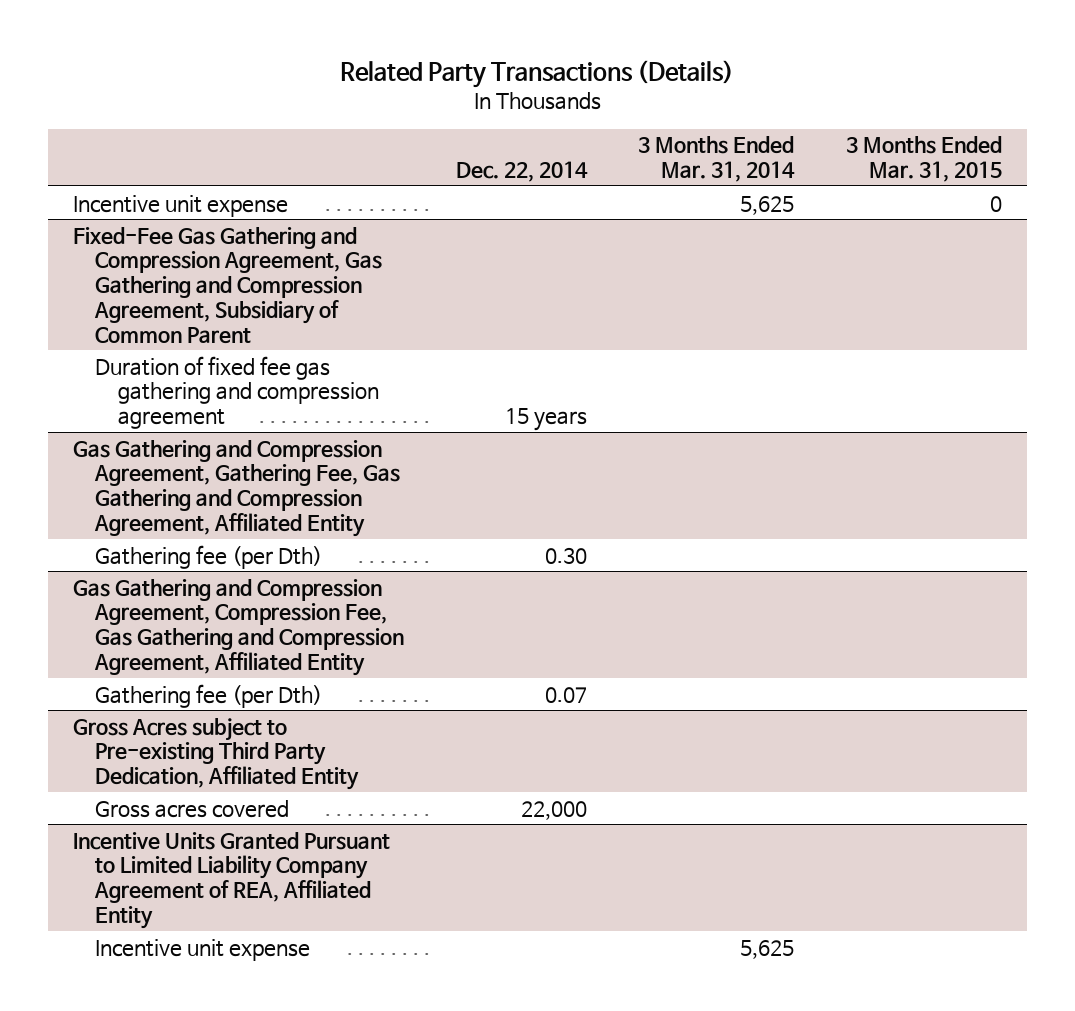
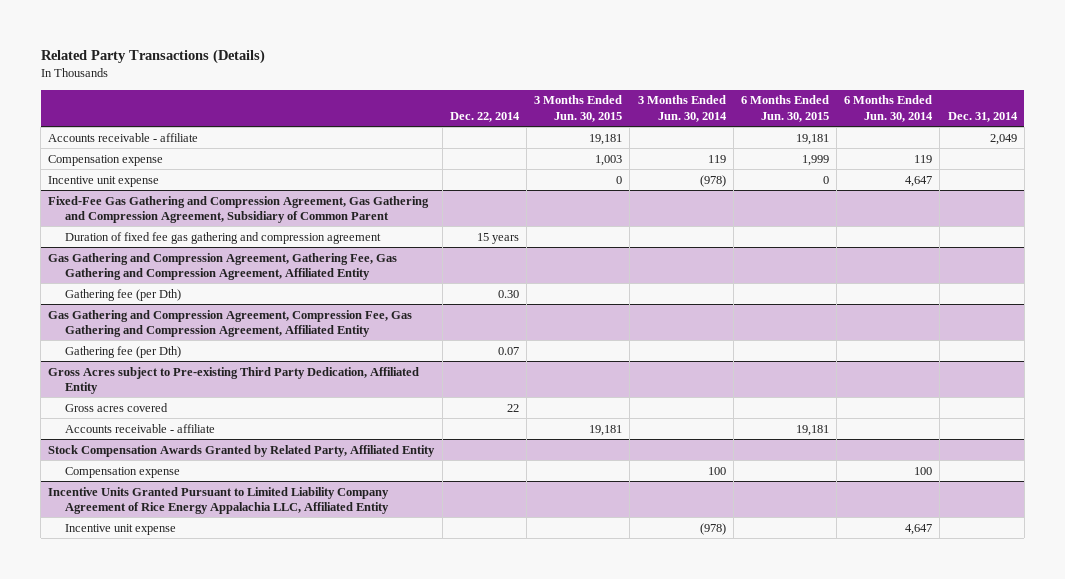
- | Dec. 22, 2014 | 3 Months Ended Mar. 31, 2014 | 3 Months Ended Mar. 31, 2015
+ | Dec. 22, 2014 | 3 Months Ended Jun. 30, 2015 | 3 Months Ended Jun. 30, 2014 | 6 Months Ended Jun. 30, 2015 | 6 Months Ended Jun. 30, 2014 | Dec. 31, 2014
+ Accounts receivable - affiliate | | 19,181 | | 19,181 | | 2,049
+ Compensation expense | | 1,003 | 119 | 1,999 | 119 |
@ Gross Acres subject to Pre-existing Third Party Dedication, Affiliated Entity
- Gross acres covered | 22,000 | |
- Incentive Units Granted Pursuant to Limited Liability Company Agreement of REA, Affiliated Entity
@ Gross Acres subject to Pre-existing Third Party Dedication, Affiliated Entity
+ Gross acres covered | 22 | | | | |
+ Accounts receivable - affiliate | | 19,181 | | 19,181 | |
+ Stock Compensation Awards Granted by Related Party, Affiliated Entity
+ Compensation expense | | | 100 | | 100 |
+ Incentive Units Granted Pursuant to Limited Liability Company Agreement of Rice Energy Appalachia LLC, Affiliated Entity

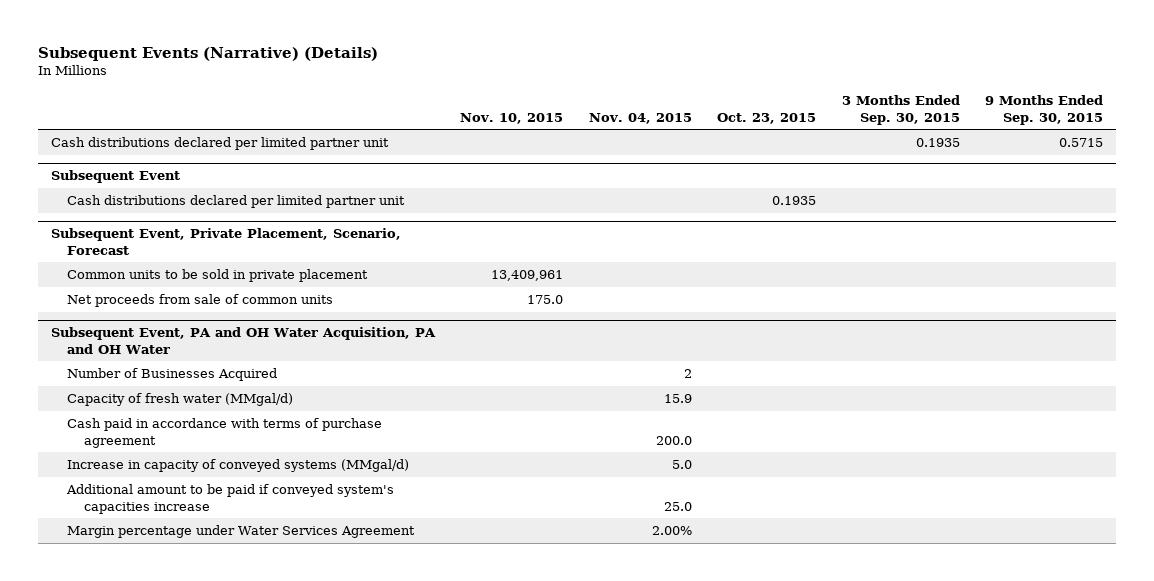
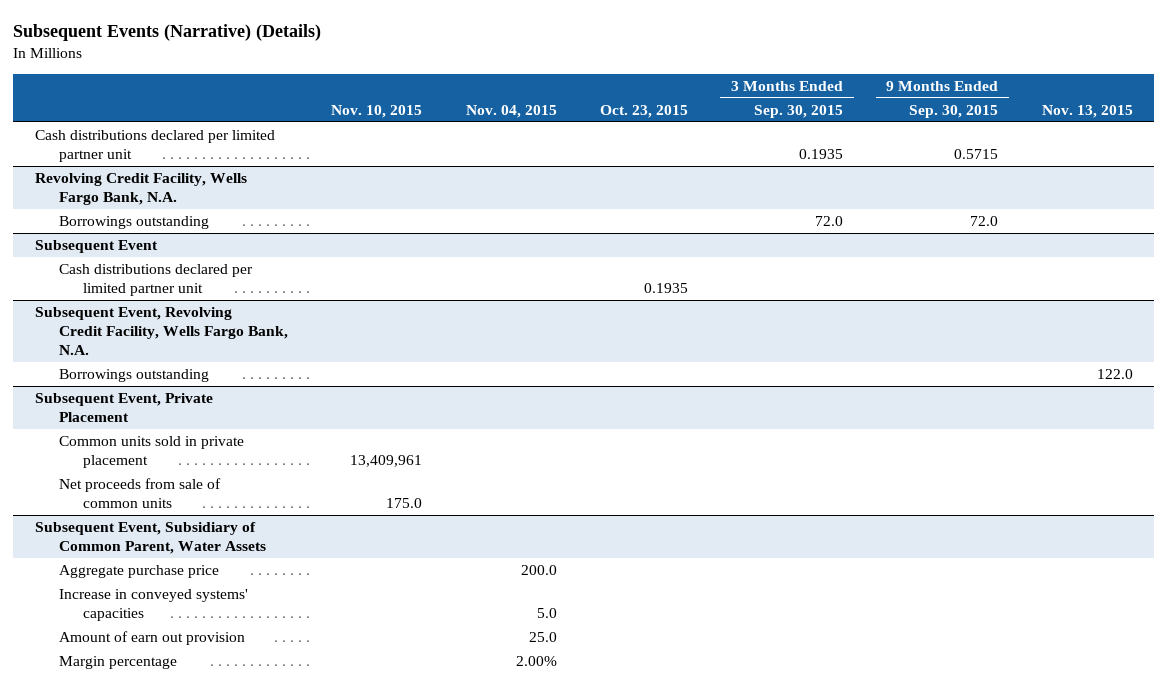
- | Nov. 10, 2015 | Nov. 04, 2015 | Oct. 23, 2015 | 3 Months Ended Sep. 30, 2015 | 9 Months Ended Sep. 30, 2015
+ | Nov. 10, 2015 | Nov. 04, 2015 | Oct. 23, 2015 | 3 Months Ended Sep. 30, 2015 | 9 Months Ended Sep. 30, 2015 | Nov. 13, 2015
+ Revolving Credit Facility, Wells Fargo Bank, N.A.
+ Borrowings outstanding | | | | 72.0 | 72.0 |
- Subsequent Event, Private Placement, Scenario, Forecast
- Common units to be sold in private placement | 13,409,961 | | | |
+ Subsequent Event, Revolving Credit Facility, Wells Fargo Bank, N.A.
+ Borrowings outstanding | | | | | | 122.0
+ Subsequent Event, Private Placement
+ Common units sold in private placement | 13,409,961 | | | | |
- Subsequent Event, PA and OH Water Acquisition, PA and OH Water
- Number of Businesses Acquired | | 2 | | |
- Capacity of fresh water (MMgal/d) | | 15.9 | | |
- Cash paid in accordance with terms of purchase agreement | | 200.0 | | |
- Increase in capacity of conveyed systems (MMgal/d) | | 5.0 | | |
- Additional amount to be paid if conveyed system's capacities increase | | 25.0 | | |
- Margin percentage under Water Services Agreement | | 2.00% | | |
+ Subsequent Event, Subsidiary of Common Parent, Water Assets
+ Aggregate purchase price | | 200.0 | | | |
+ Increase in conveyed systems' capacities | | 5.0 | | | |
+ Amount of earn out provision | | 25.0 | | | |
+ Margin percentage | | 2.00% | | | |

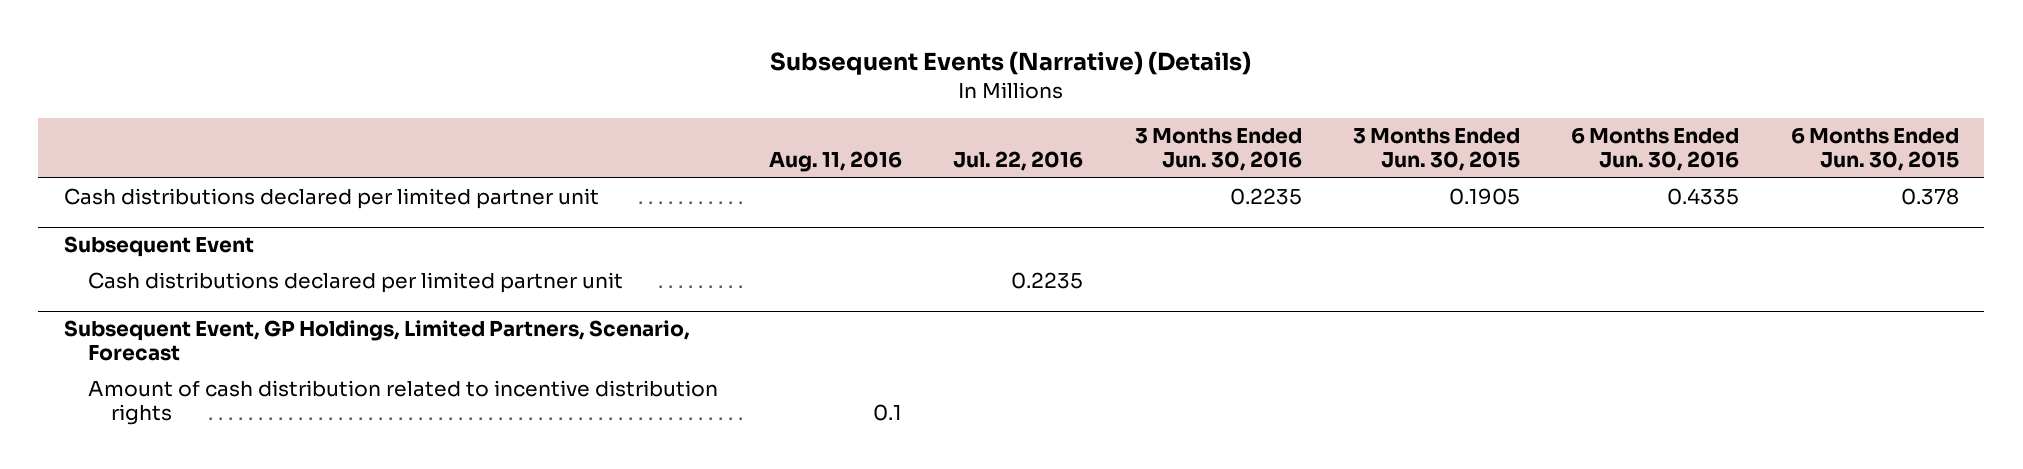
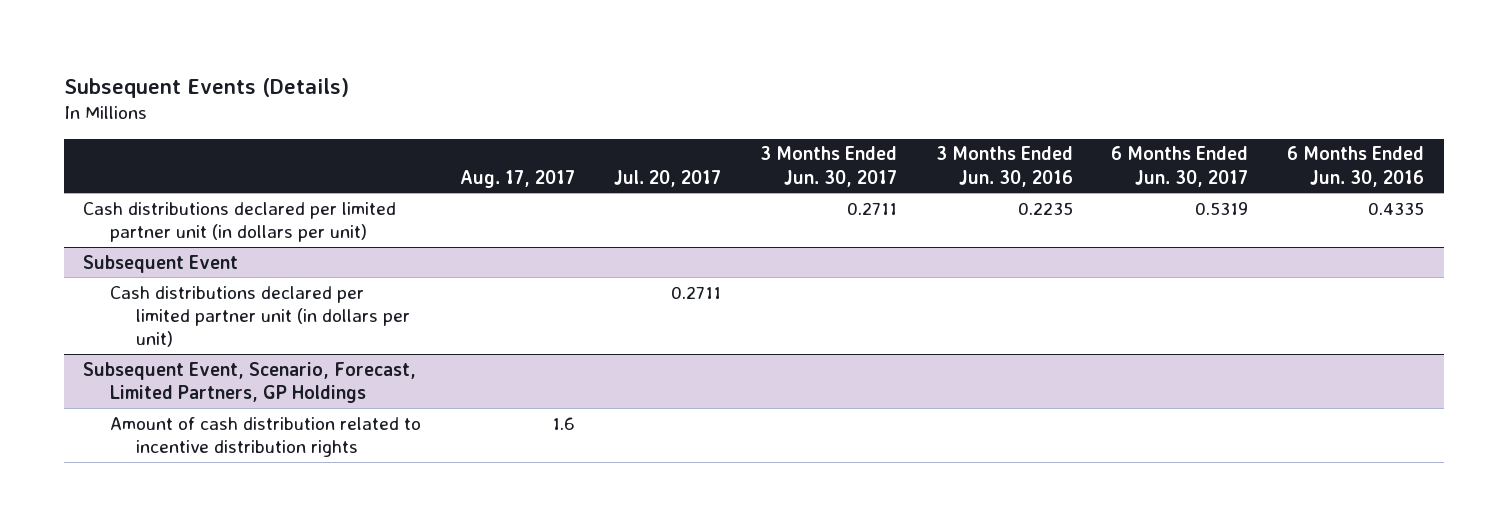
- Subsequent Events (Narrative) (Details)
+ Subsequent Events (Details)
- | Aug. 11, 2016 | Jul. 22, 2016 | 3 Months Ended Jun. 30, 2016 | 3 Months Ended Jun. 30, 2015 | 6 Months Ended Jun. 30, 2016 | 6 Months Ended Jun. 30, 2015
+ | Aug. 17, 2017 | Jul. 20, 2017 | 3 Months Ended Jun. 30, 2017 | 3 Months Ended Jun. 30, 2016 | 6 Months Ended Jun. 30, 2017 | 6 Months Ended Jun. 30, 2016
- Cash distributions declared per limited partner unit | | | 0.2235 | 0.1905 | 0.4335 | 0.378
+ Cash distributions declared per limited partner unit (in dollars per unit) | | | 0.2711 | 0.2235 | 0.5319 | 0.4335
@ Subsequent Event
- Cash distributions declared per limited partner unit | | 0.2235 | | | |
- Subsequent Event, GP Holdings, Limited Partners, Scenario, Forecast
@ Subsequent Event
+ Cash distributions declared per limited partner unit (in dollars per unit) | | 0.2711 | | | |
+ Subsequent Event, Scenario, Forecast, Limited Partners, GP Holdings

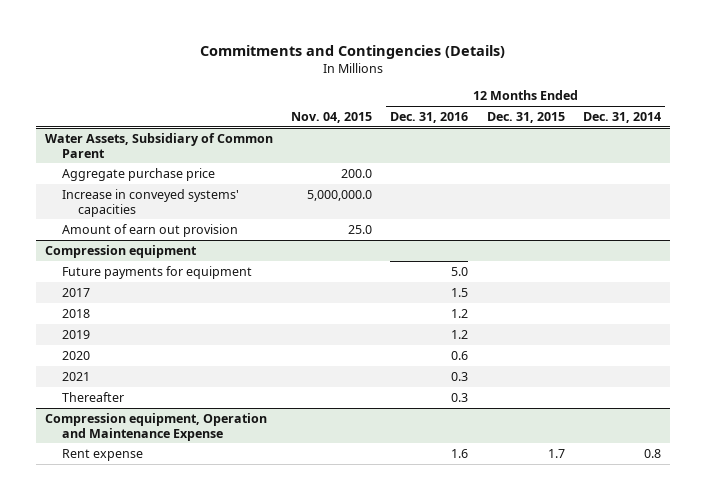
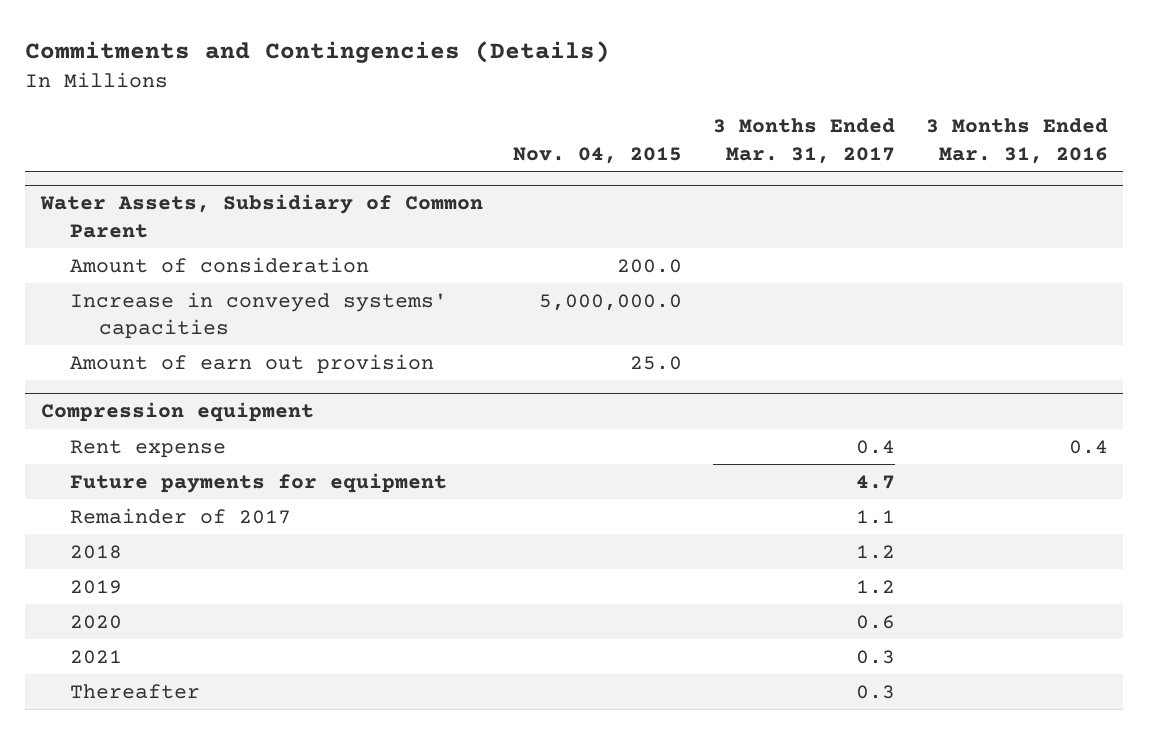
- | Nov. 04, 2015 | 12 Months Ended Dec. 31, 2016 | 12 Months Ended Dec. 31, 2015 | 12 Months Ended Dec. 31, 2014
+ | Nov. 04, 2015 | 3 Months Ended Mar. 31, 2017 | 3 Months Ended Mar. 31, 2016
@ Water Assets, Subsidiary of Common Parent
- Aggregate purchase price | 200.0 | | |
+ Amount of consideration | 200.0 | |
@ Compression equipment
+ Rent expense | | 0.4 | 0.4
- 2017 | | 1.5 | |
+ Remainder of 2017 | | 1.1 |
- Compression equipment, Operation and Maintenance Expense
- Rent expense | | 1.6 | 1.7 | 0.8

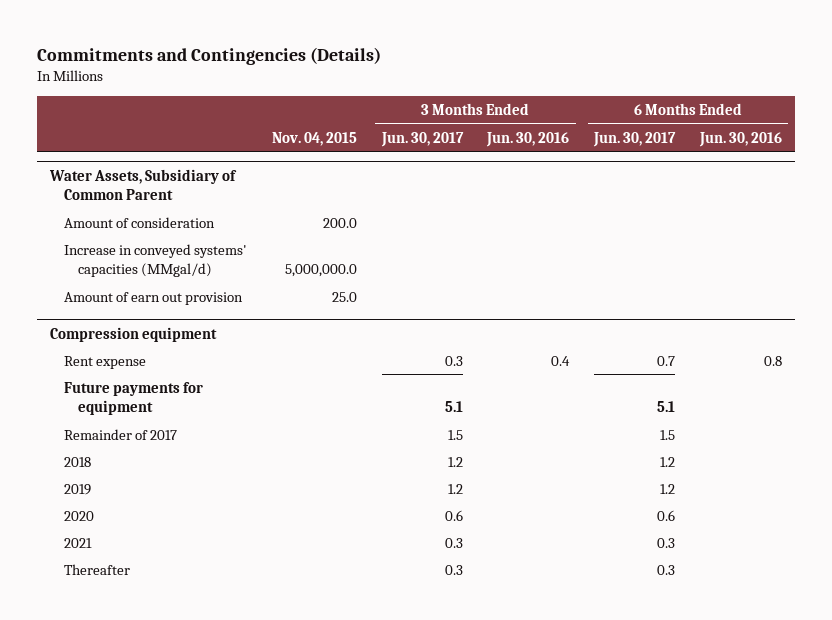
- | Nov. 04, 2015 | 3 Months Ended Mar. 31, 2017 | 3 Months Ended Mar. 31, 2016
+ | Nov. 04, 2015 | 3 Months Ended Jun. 30, 2017 | 3 Months Ended Jun. 30, 2016 | 6 Months Ended Jun. 30, 2017 | 6 Months Ended Jun. 30, 2016
@ Water Assets, Subsidiary of Common Parent
- Increase in conveyed systems' capacities | 5,000,000.0 | |
+ Increase in conveyed systems' capacities (MMgal/d) | 5,000,000.0 | | | |

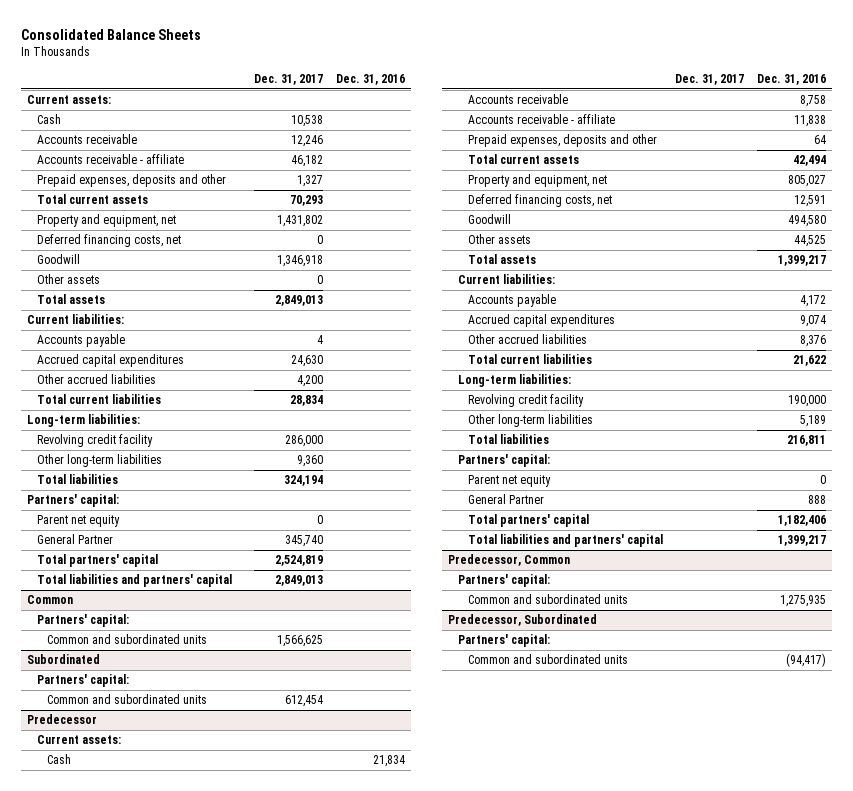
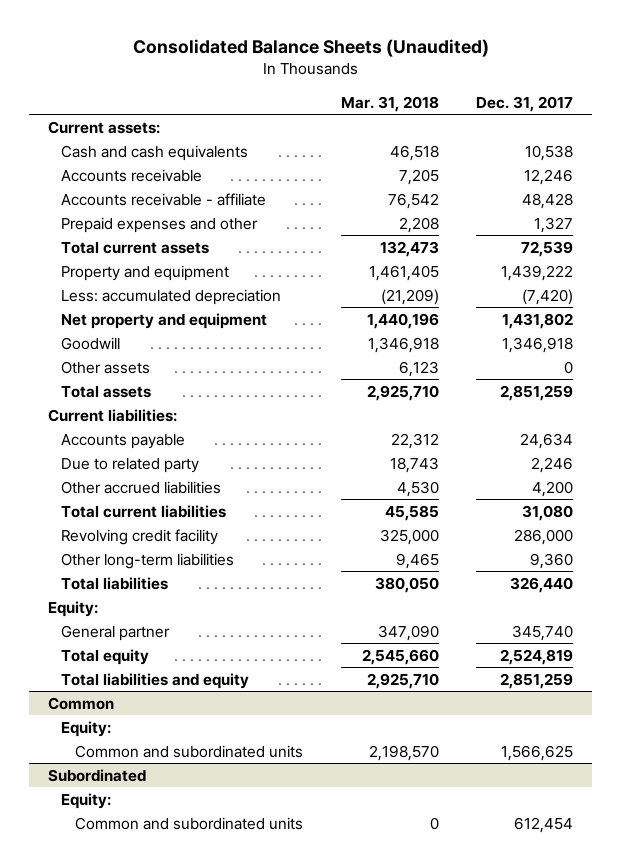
- Consolidated Balance Sheets
+ Consolidated Balance Sheets (Unaudited)
- | Dec. 31, 2017 | Dec. 31, 2016
+ | Mar. 31, 2018 | Dec. 31, 2017
- Cash | 10,538 |
+ Cash and cash equivalents | 46,518 | 10,538
- Accounts receivable - affiliate | 46,182 |
- Prepaid expenses, deposits and other | 1,327 |
- Total current assets | 70,293 |
- Property and equipment, net | 1,431,802 |
- Deferred financing costs, net | 0 |
+ Accounts receivable - affiliate | 76,542 | 48,428
+ Prepaid expenses and other | 2,208 | 1,327
+ Total current assets | 132,473 | 72,539
+ Property and equipment | 1,461,405 | 1,439,222
+ Less: accumulated depreciation | (21,209) | (7,420)
+ Net property and equipment | 1,440,196 | 1,431,802
- Total assets | 2,849,013 |
+ Total assets | 2,925,710 | 2,851,259
- Accounts payable | 4 |
- Accrued capital expenditures | 24,630 |
+ Accounts payable | 22,312 | 24,634
+ Due to related party | 18,743 | 2,246
- Total current liabilities | 28,834 |
- Long-term liabilities:
+ Total current liabilities | 45,585 | 31,080
- Total liabilities | 324,194 |
- Partners' capital:
- Parent net equity | 0 |
- General Partner | 345,740 |
- Total partners' capital | 2,524,819 |
- Total liabilities and partners' capital | 2,849,013 |
+ Total liabilities | 380,050 | 326,440
+ Equity:
+ General partner | 347,090 | 345,740
+ Total equity | 2,545,660 | 2,524,819
+ Total liabilities and equity | 2,925,710 | 2,851,259
@ Common
- Partners' capital:
+ Equity:
@ Subordinated
- Partners' capital:
+ Equity:
- Predecessor
- Current assets:
- Cash | | 21,834
- Accounts receivable | | 8,758
- Accounts receivable - affiliate | | 11,838
- Prepaid expenses, deposits and other | | 64
- Total current assets | | 42,494
- Property and equipment, net | | 805,027
- Deferred financing costs, net | | 12,591
- Goodwill | | 494,580
- Other assets | | 44,525
- Total assets | | 1,399,217
- Current liabilities:
- Accounts payable | | 4,172
- Accrued capital expenditures | | 9,074
- Other accrued liabilities | | 8,376
- Total current liabilities | | 21,622
- Long-term liabilities:
- Revolving credit facility | | 190,000
- Other long-term liabilities | | 5,189
- Total liabilities | | 216,811
- Partners' capital:
- Parent net equity | | 0
- General Partner | | 888
- Total partners' capital | | 1,182,406
- Total liabilities and partners' capital | | 1,399,217
- Predecessor, Common
- Partners' capital:
- Common and subordinated units | | 1,275,935
- Predecessor, Subordinated
- Partners' capital:
- Common and subordinated units | | (94,417)

